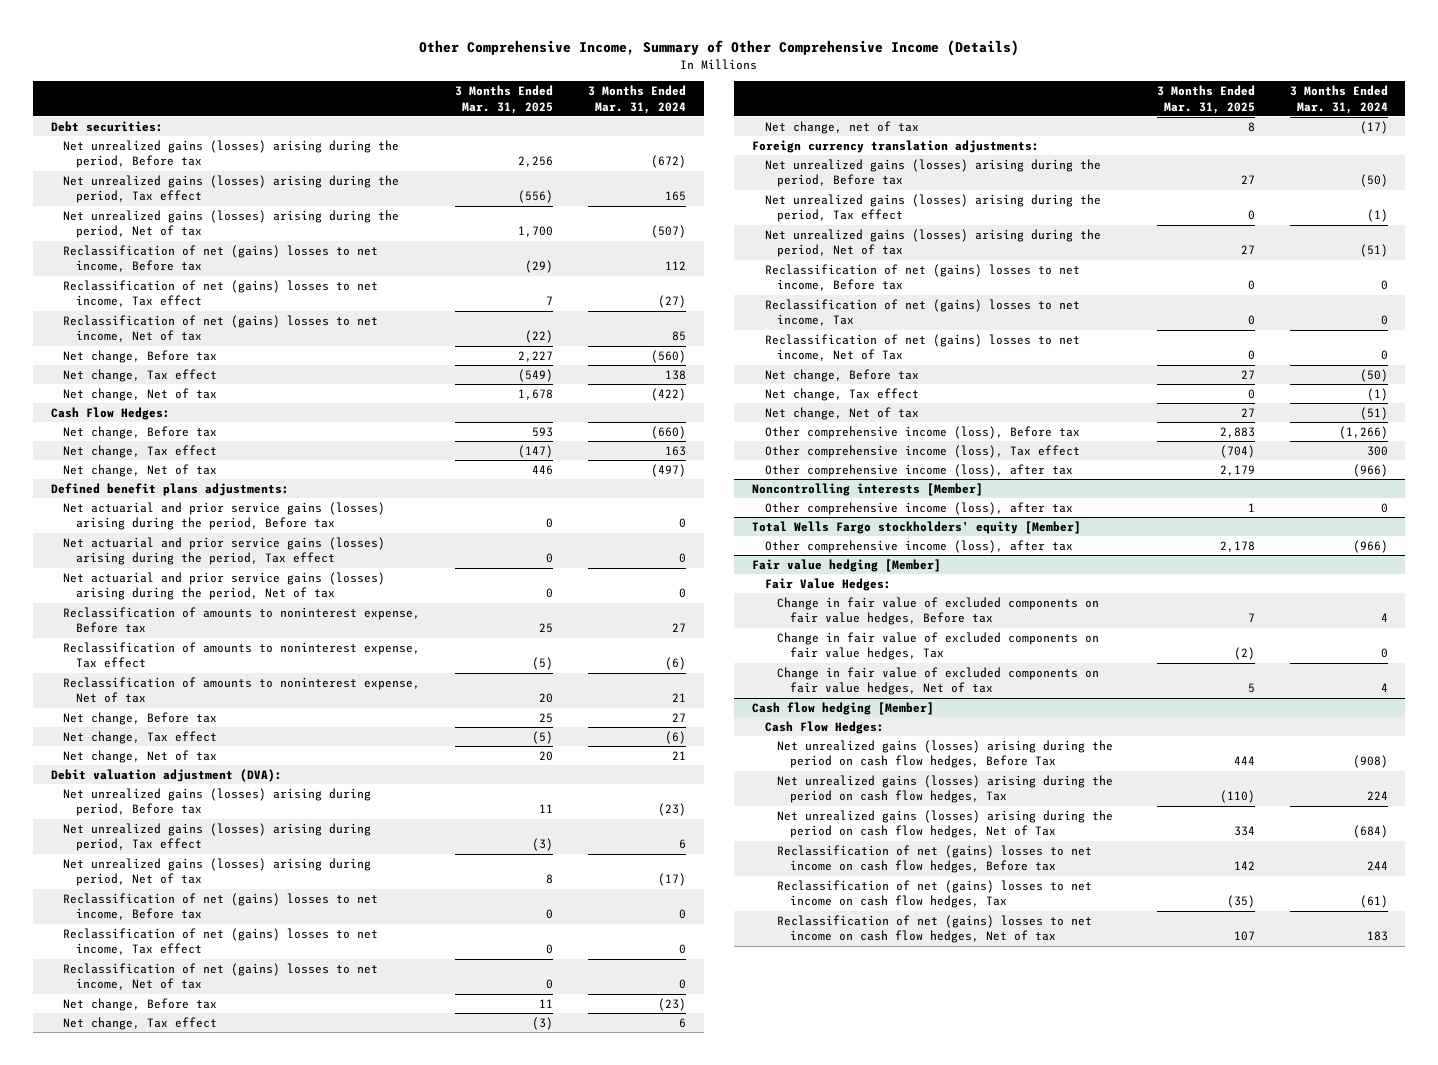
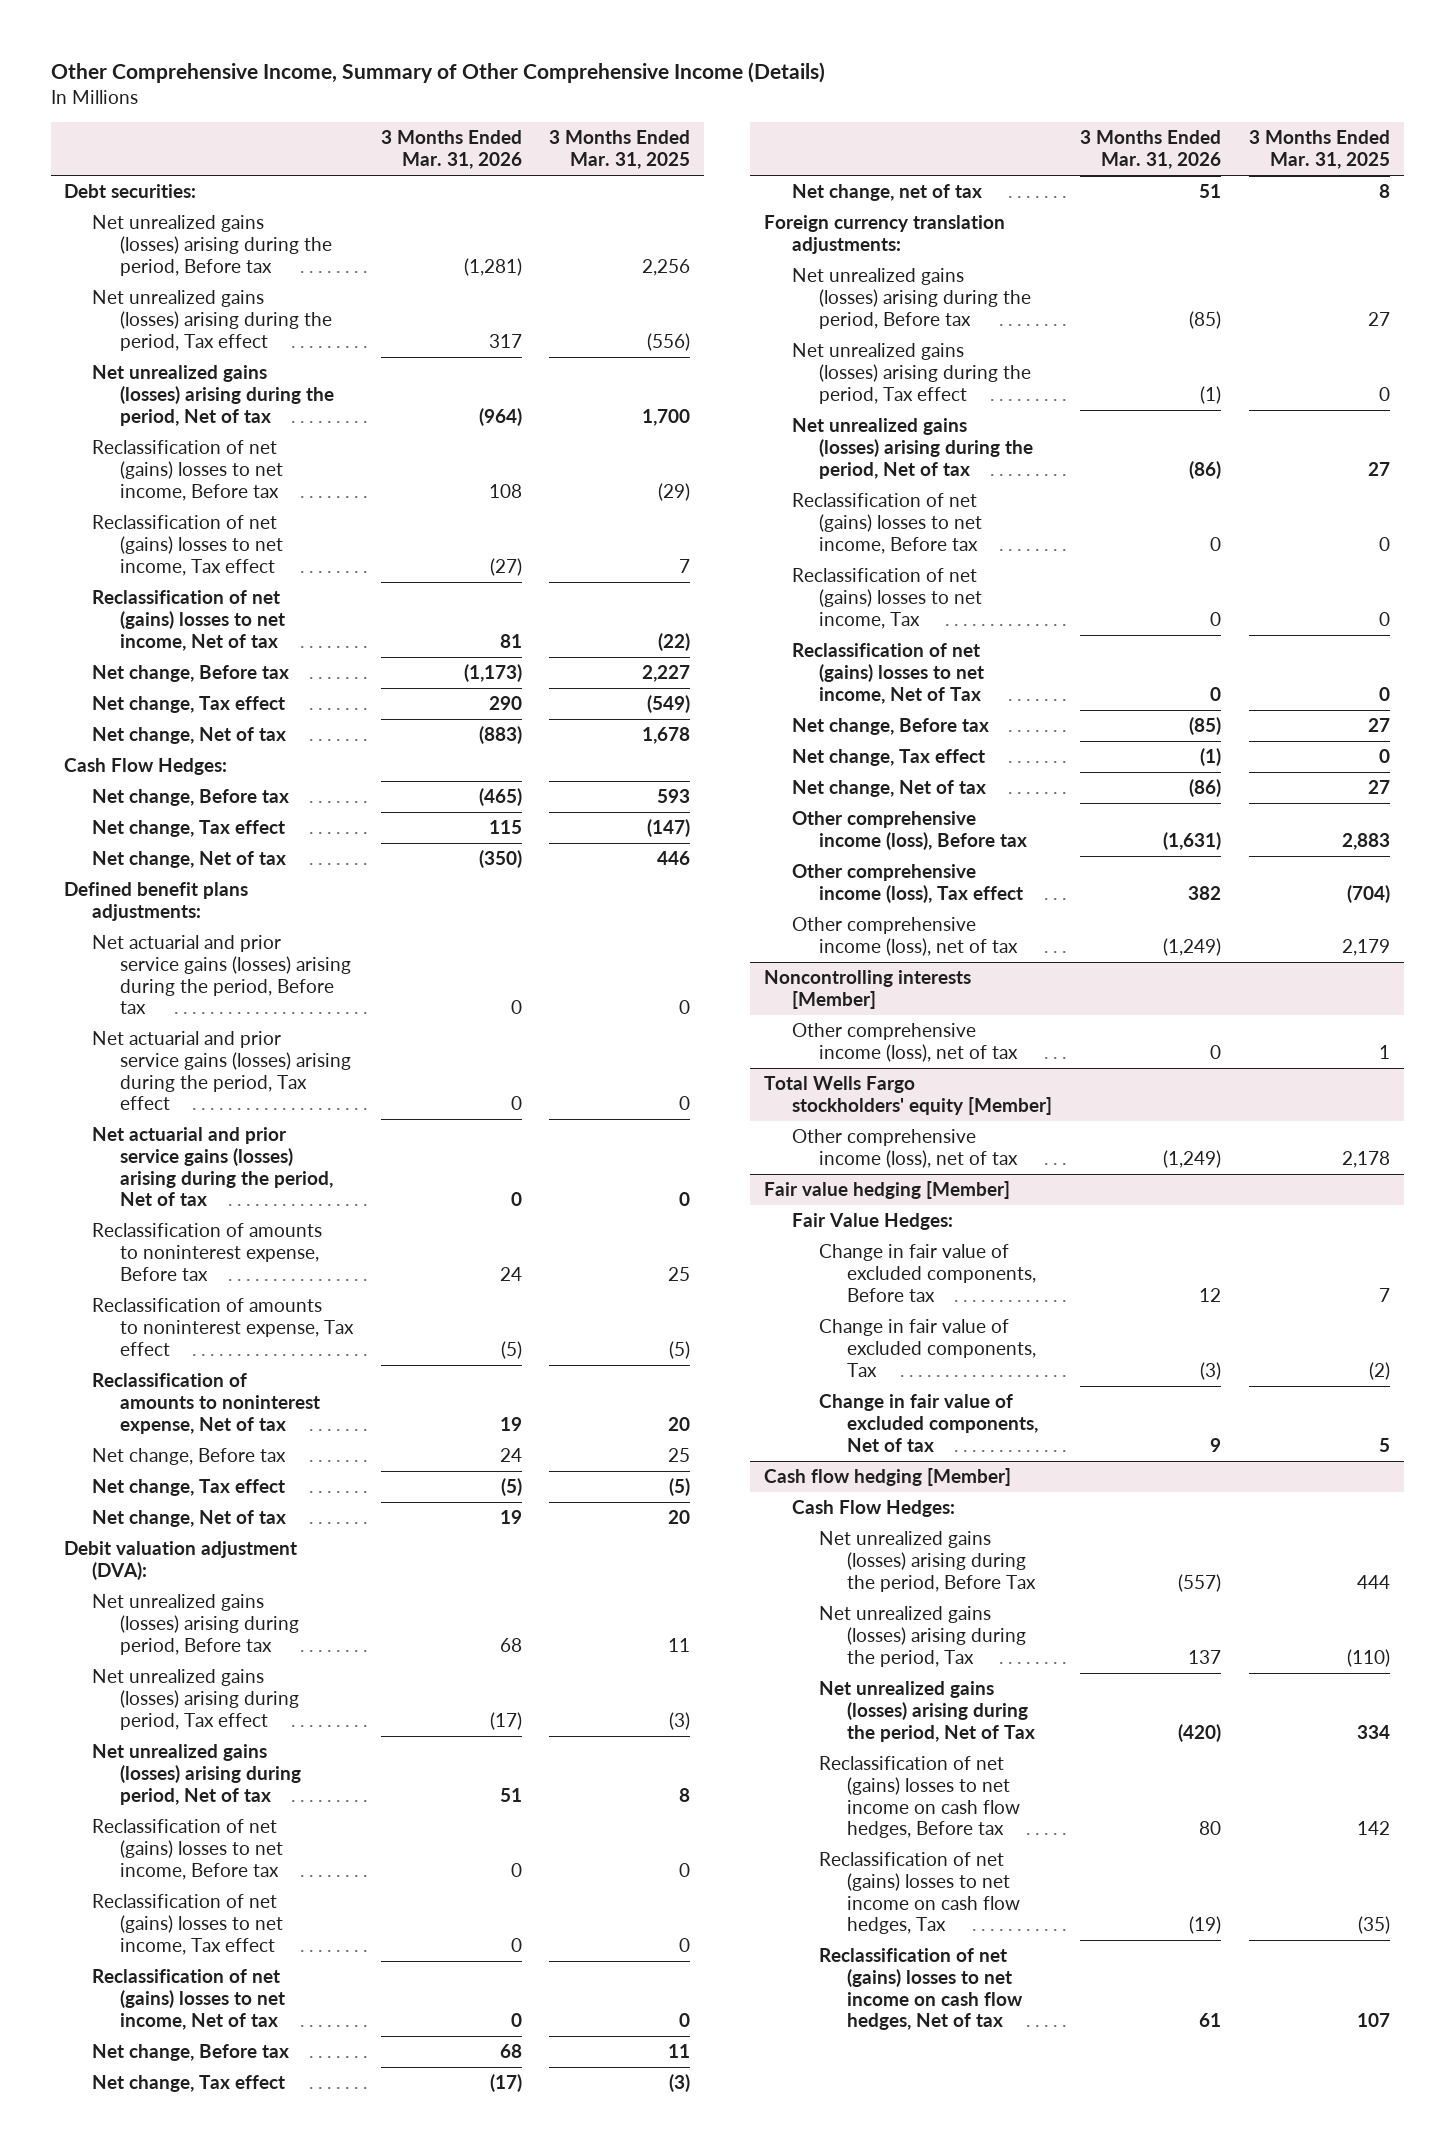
- | 3 Months Ended Mar. 31, 2025 | 3 Months Ended Mar. 31, 2024
+ | 3 Months Ended Mar. 31, 2026 | 3 Months Ended Mar. 31, 2025
- Other comprehensive income (loss), after tax | 2,179 | (966)
+ Other comprehensive income (loss), net of tax | (1,249) | 2,179
@ Noncontrolling interests [Member]
- Other comprehensive income (loss), after tax | 1 | 0
+ Other comprehensive income (loss), net of tax | 0 | 1
@ Total Wells Fargo stockholders' equity [Member]
- Other comprehensive income (loss), after tax | 2,178 | (966)
+ Other comprehensive income (loss), net of tax | (1,249) | 2,178
@ Fair value hedging [Member]
- Change in fair value of excluded components on fair value hedges, Before tax | 7 | 4
- Change in fair value of excluded components on fair value hedges, Tax | (2) | 0
- Change in fair value of excluded components on fair value hedges, Net of tax | 5 | 4
+ Change in fair value of excluded components, Before tax | 12 | 7
+ Change in fair value of excluded components, Tax | (3) | (2)
+ Change in fair value of excluded components, Net of tax | 9 | 5
@ Cash flow hedging [Member]
- Net unrealized gains (losses) arising during the period on cash flow hedges, Before Tax | 444 | (908)
- Net unrealized gains (losses) arising during the period on cash flow hedges, Tax | (110) | 224
- Net unrealized gains (losses) arising during the period on cash flow hedges, Net of Tax | 334 | (684)
+ Net unrealized gains (losses) arising during the period, Before Tax | (557) | 444
+ Net unrealized gains (losses) arising during the period, Tax | 137 | (110)
+ Net unrealized gains (losses) arising during the period, Net of Tax | (420) | 334

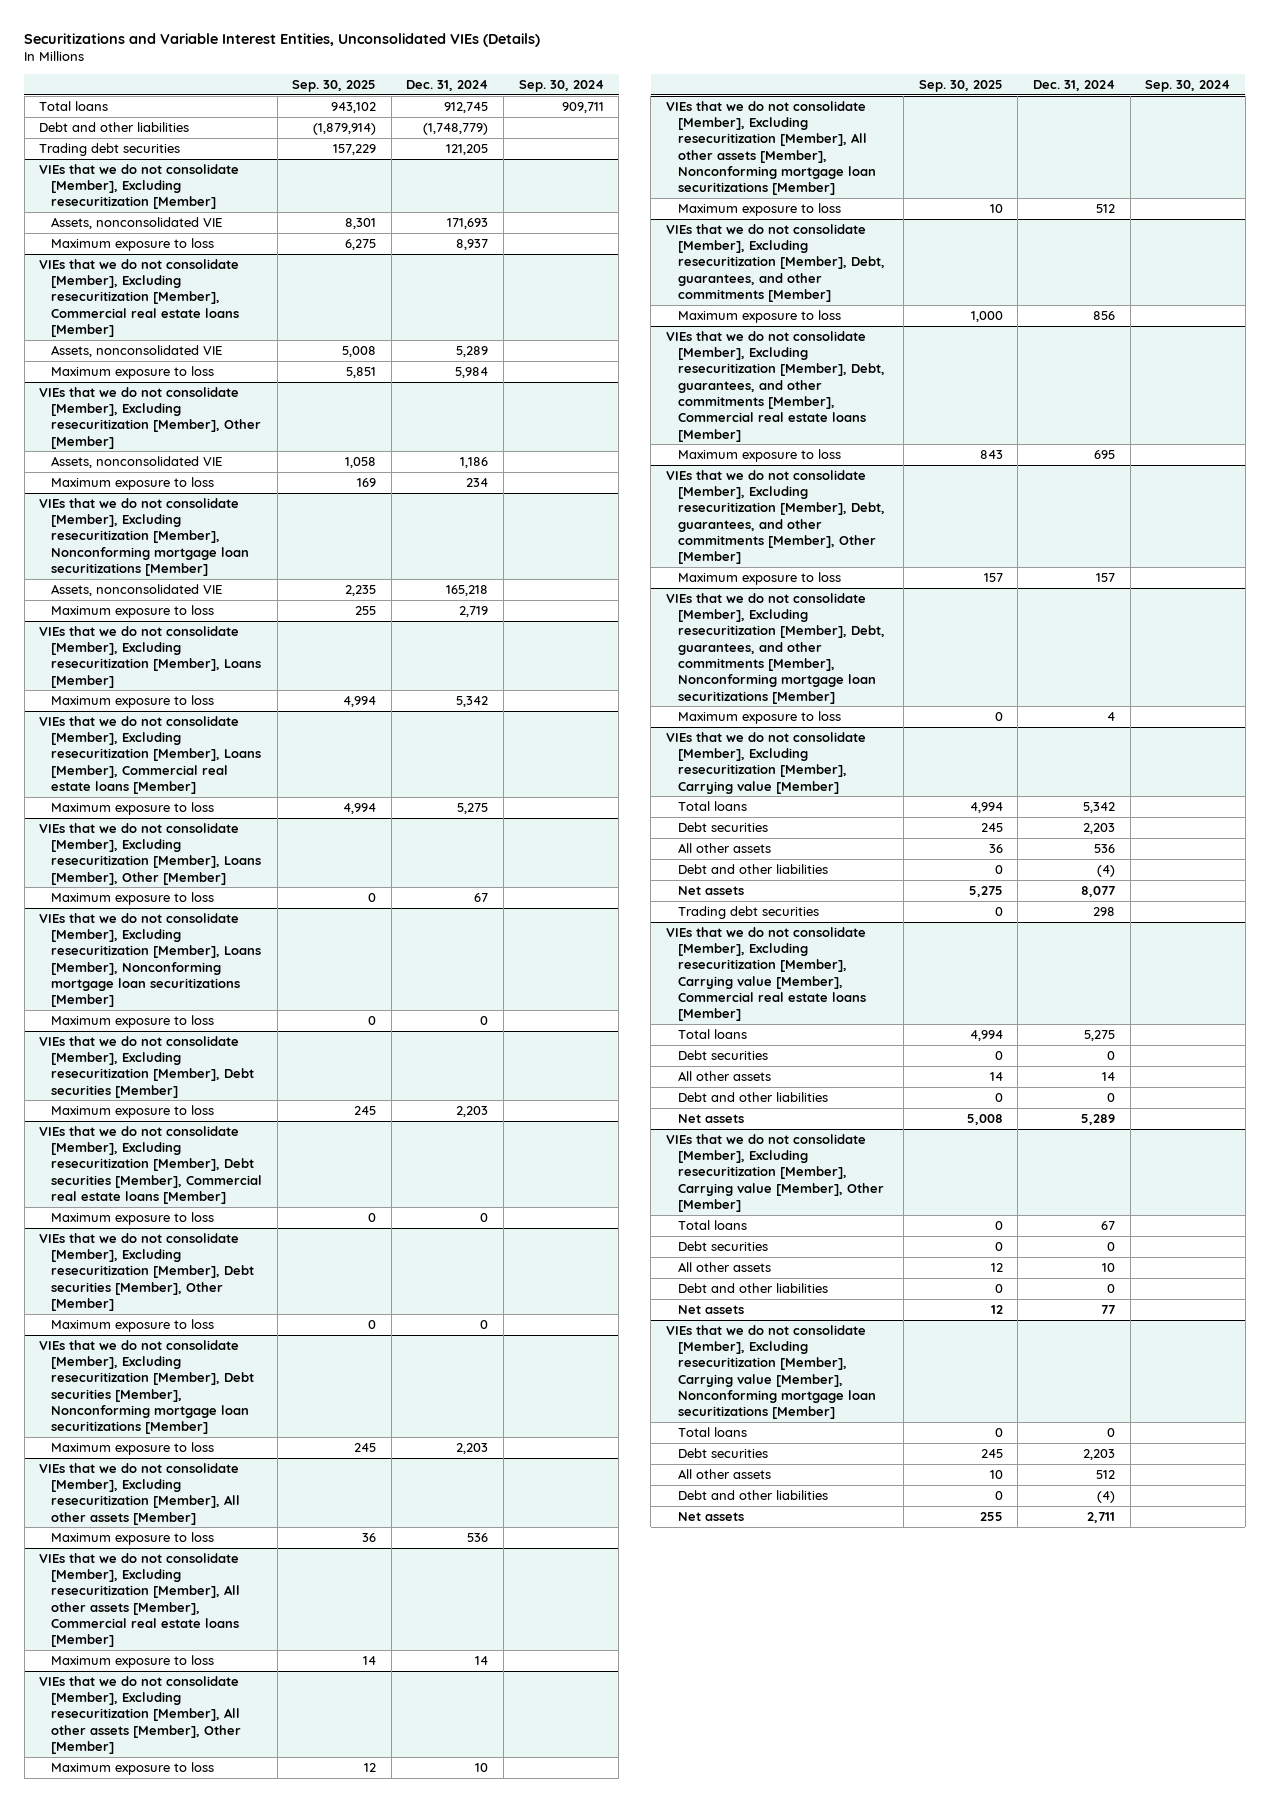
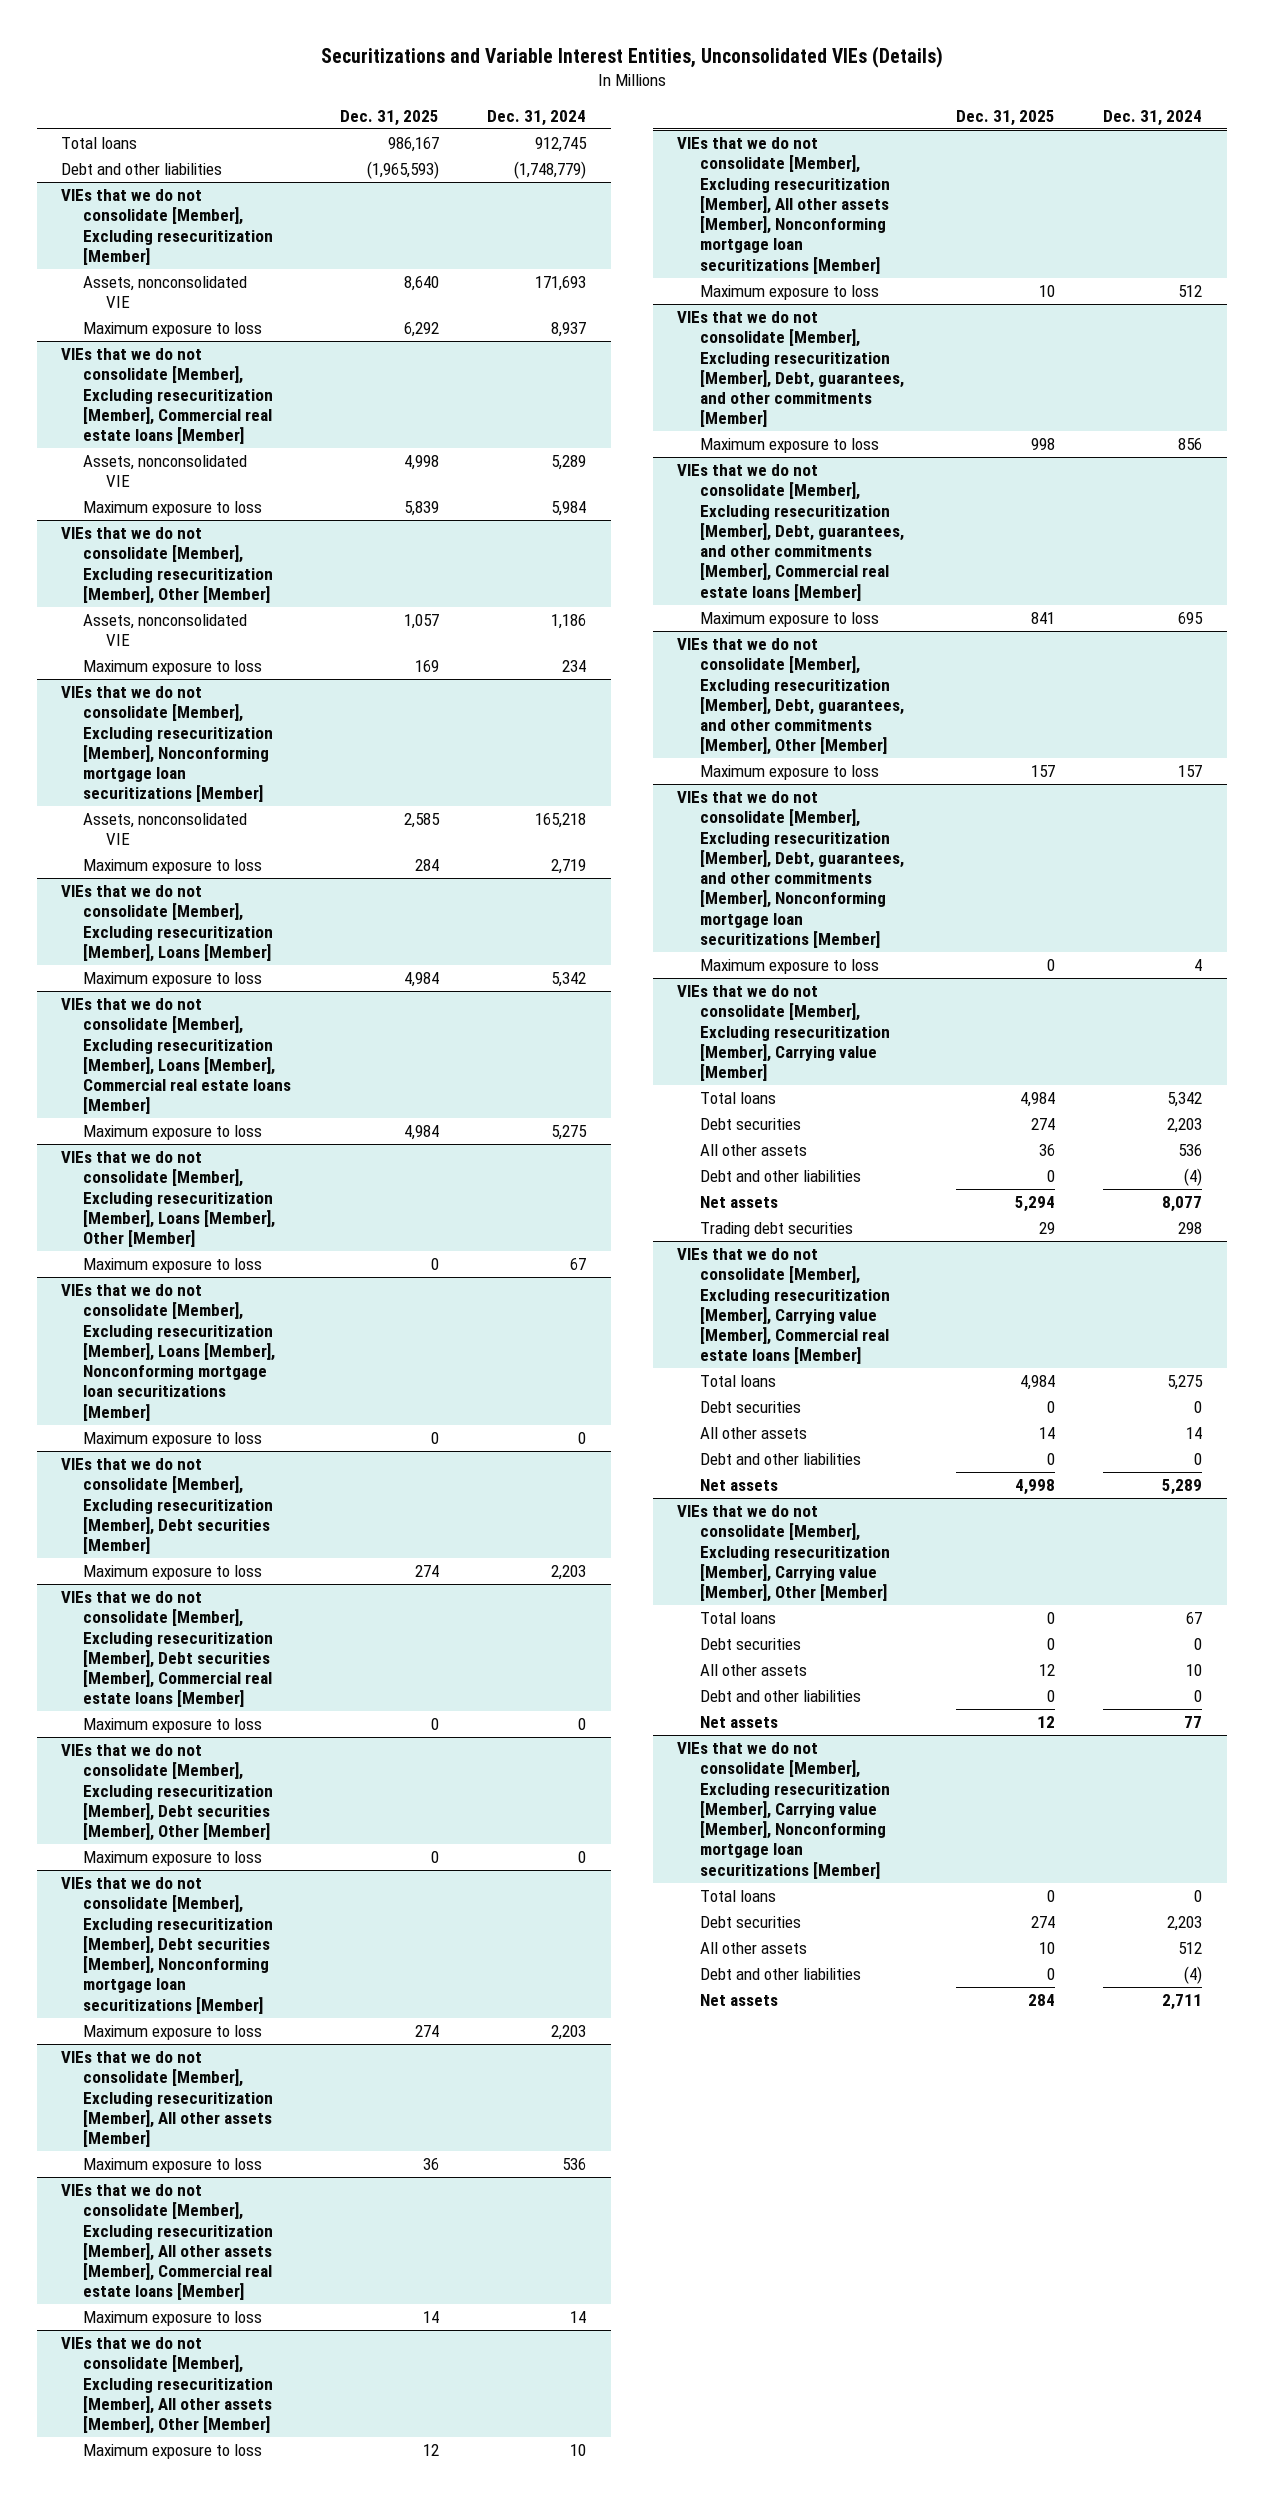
- | Sep. 30, 2025 | Dec. 31, 2024 | Sep. 30, 2024
+ | Dec. 31, 2025 | Dec. 31, 2024
- Trading debt securities | 157,229 | 121,205 |

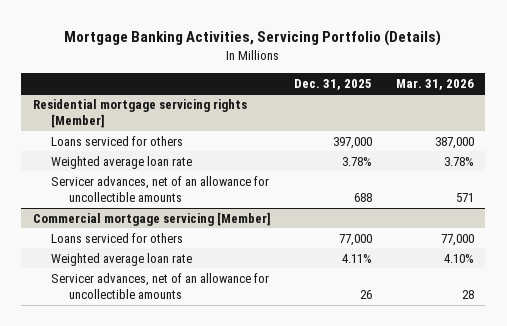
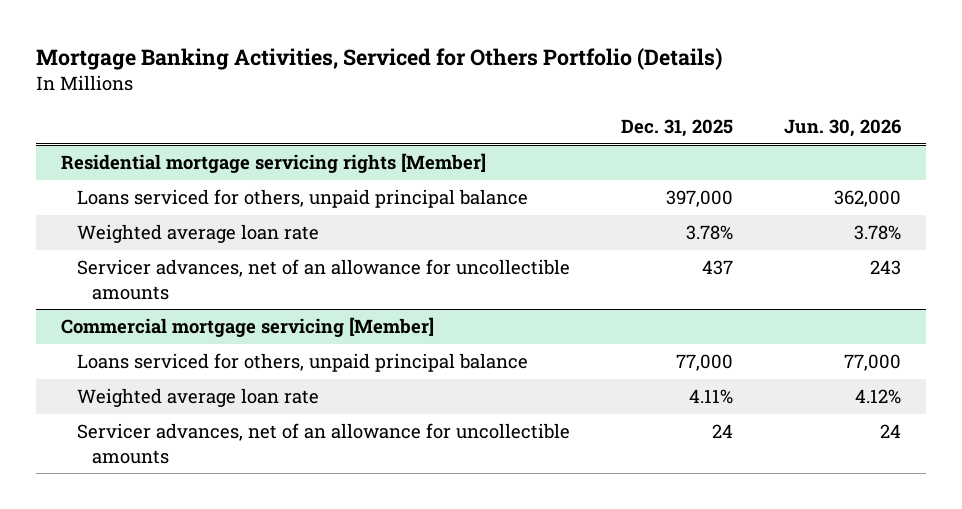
- Mortgage Banking Activities, Servicing Portfolio (Details)
+ Mortgage Banking Activities, Serviced for Others Portfolio (Details)
- | Dec. 31, 2025 | Mar. 31, 2026
+ | Dec. 31, 2025 | Jun. 30, 2026
@ Residential mortgage servicing rights [Member]
- Loans serviced for others | 397,000 | 387,000
+ Loans serviced for others, unpaid principal balance | 397,000 | 362,000
- Servicer advances, net of an allowance for uncollectible amounts | 688 | 571
+ Servicer advances, net of an allowance for uncollectible amounts | 437 | 243
@ Commercial mortgage servicing [Member]
- Loans serviced for others | 77,000 | 77,000
+ Loans serviced for others, unpaid principal balance | 77,000 | 77,000
- Servicer advances, net of an allowance for uncollectible amounts | 26 | 28
+ Servicer advances, net of an allowance for uncollectible amounts | 24 | 24

